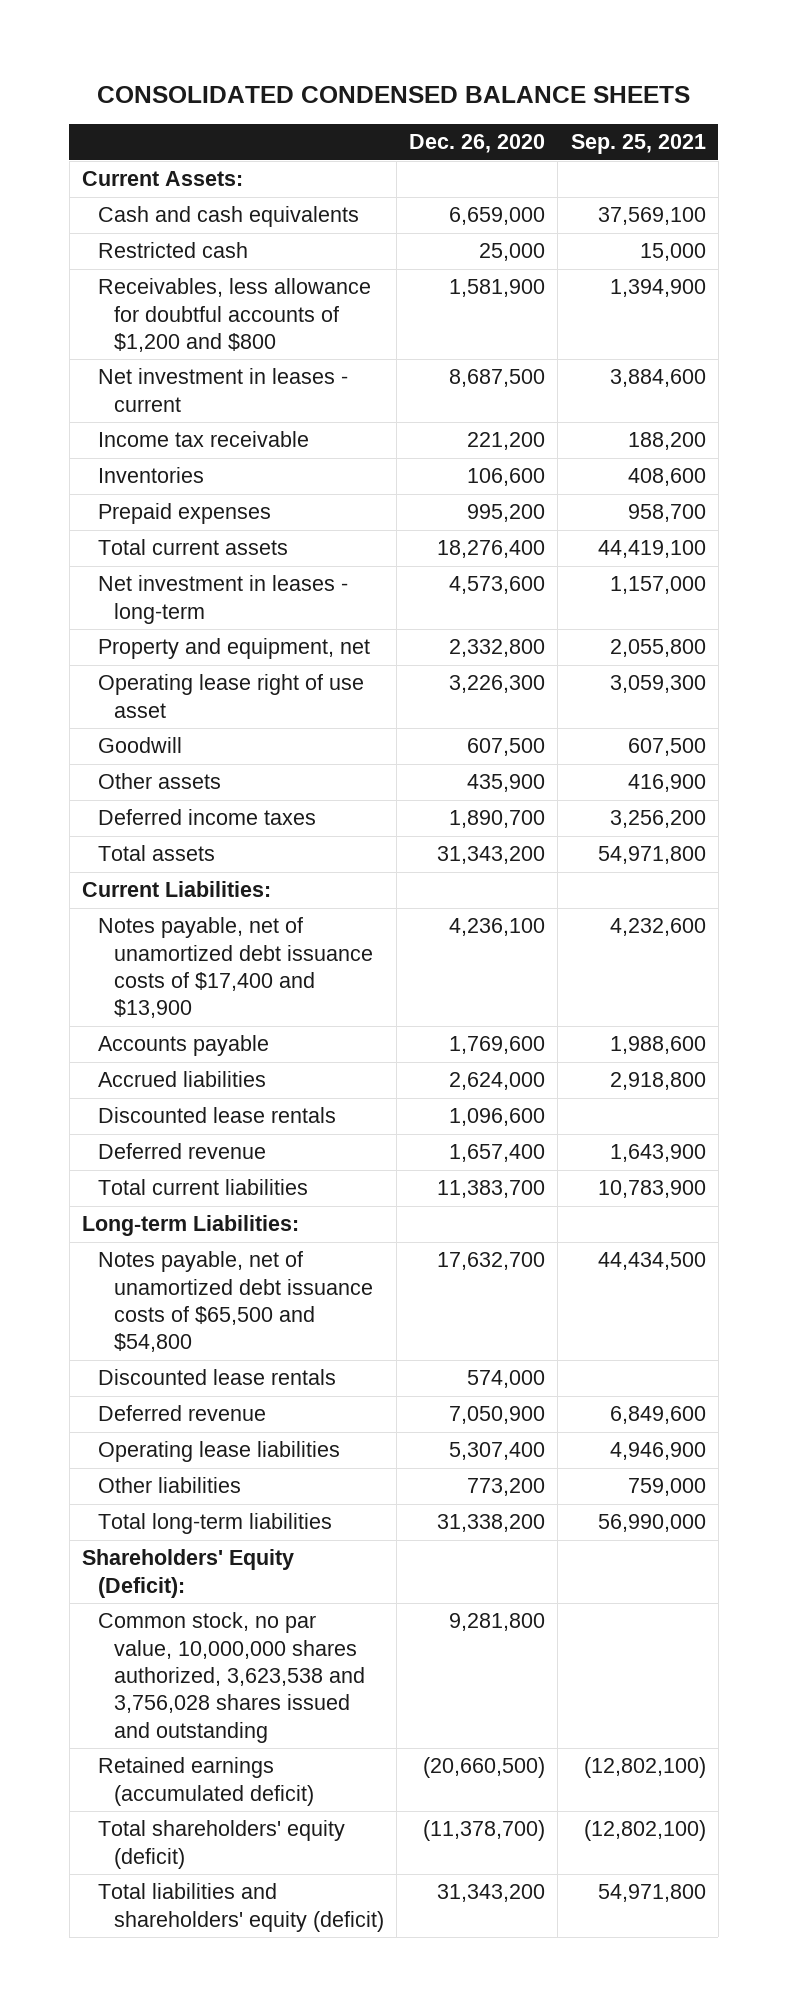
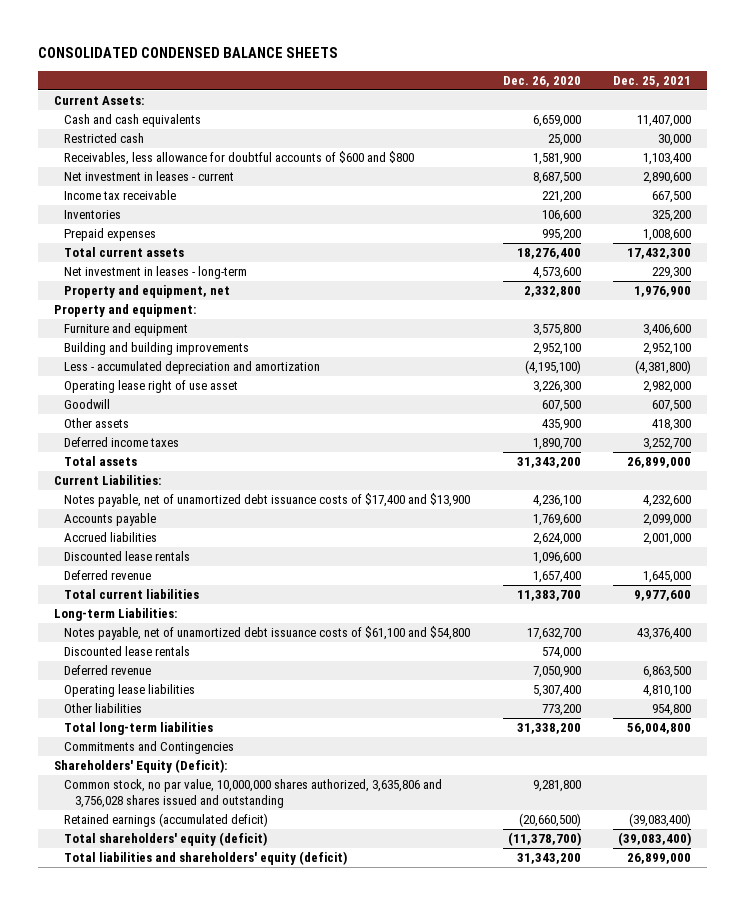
- | Dec. 26, 2020 | Sep. 25, 2021
+ | Dec. 26, 2020 | Dec. 25, 2021
- Receivables, less allowance for doubtful accounts of $1,200 and $800 | 1,581,900 | 1,394,900
+ Receivables, less allowance for doubtful accounts of $600 and $800 | 1,581,900 | 1,103,400
+ Property and equipment:
+ Furniture and equipment | 3,575,800 | 3,406,600
+ Building and building improvements | 2,952,100 | 2,952,100
+ Less - accumulated depreciation and amortization | (4,195,100) | (4,381,800)
- Notes payable, net of unamortized debt issuance costs of $65,500 and $54,800 | 17,632,700 | 44,434,500
+ Notes payable, net of unamortized debt issuance costs of $61,100 and $54,800 | 17,632,700 | 43,376,400
+ Commitments and Contingencies
- Common stock, no par value, 10,000,000 shares authorized, 3,623,538 and 3,756,028 shares issued and outstanding | 9,281,800 |
+ Common stock, no par value, 10,000,000 shares authorized, 3,635,806 and 3,756,028 shares issued and outstanding | 9,281,800 |

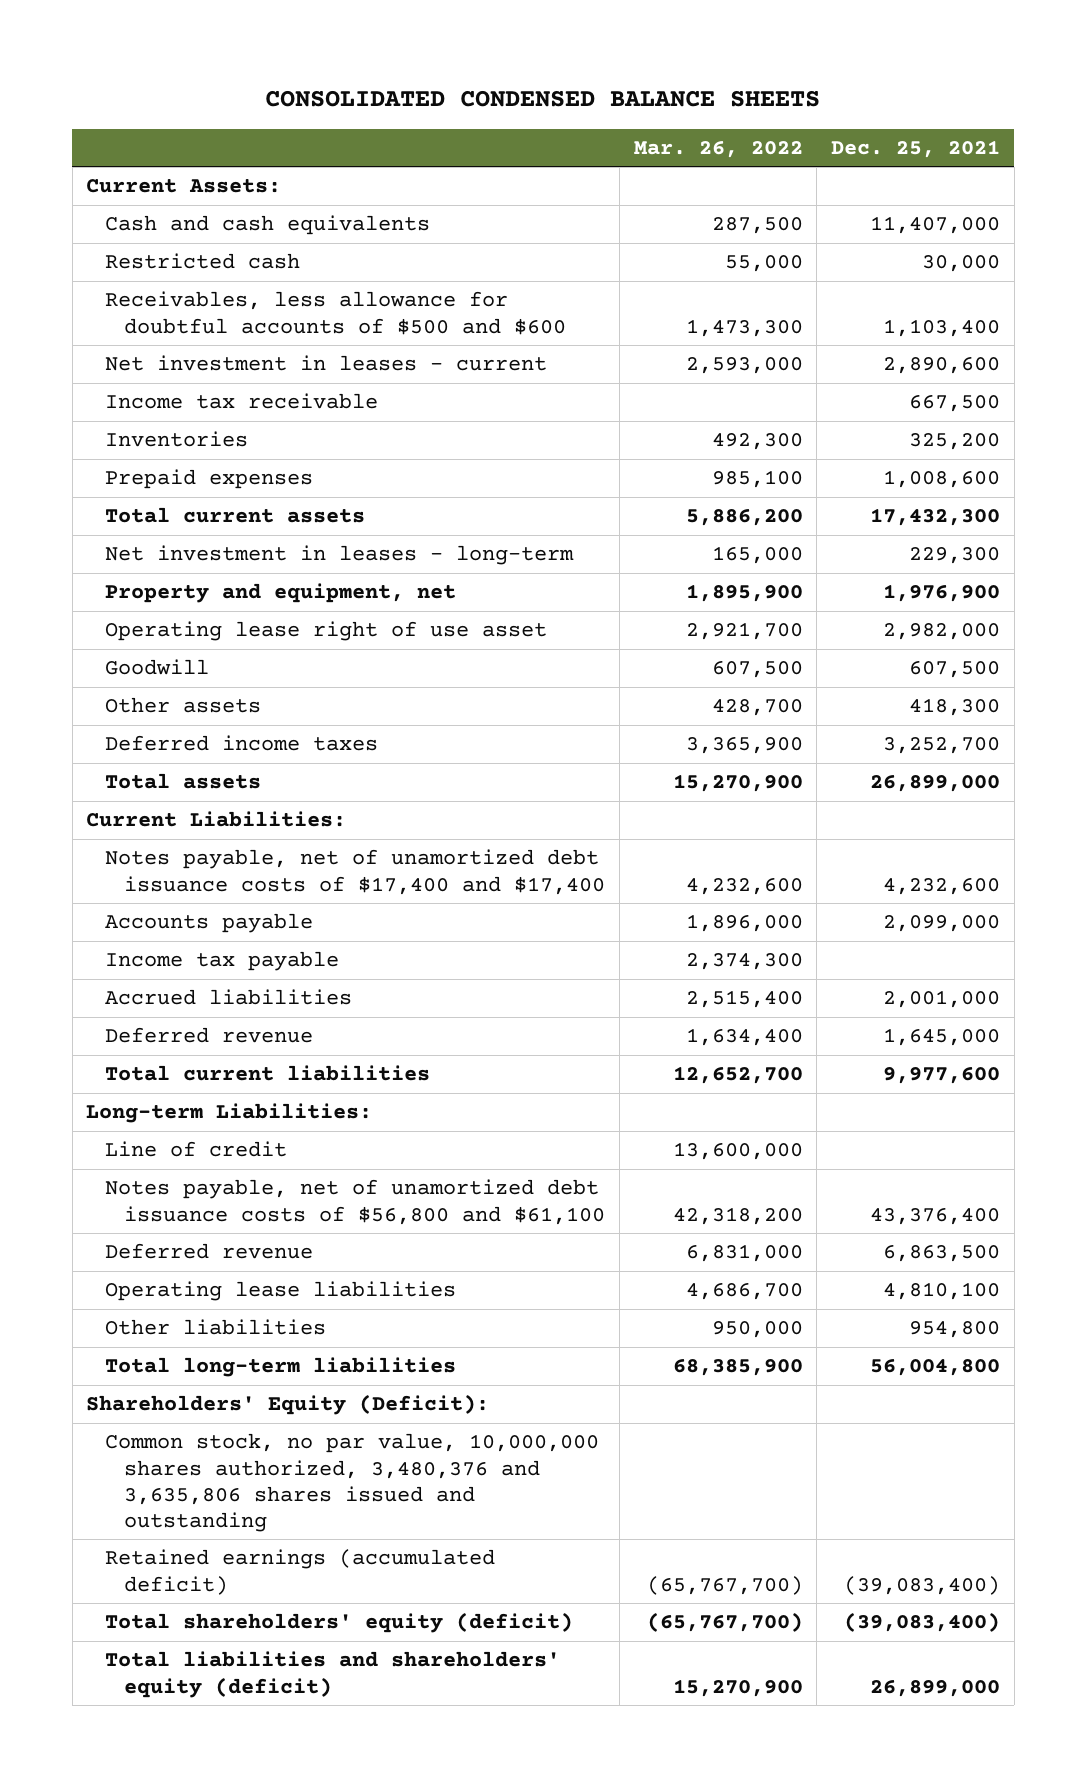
- | Dec. 26, 2020 | Dec. 25, 2021
+ | Mar. 26, 2022 | Dec. 25, 2021
- Receivables, less allowance for doubtful accounts of $600 and $800 | 1,581,900 | 1,103,400
+ Receivables, less allowance for doubtful accounts of $500 and $600 | 1,473,300 | 1,103,400
- Property and equipment:
- Furniture and equipment | 3,575,800 | 3,406,600
- Building and building improvements | 2,952,100 | 2,952,100
- Less - accumulated depreciation and amortization | (4,195,100) | (4,381,800)
- Notes payable, net of unamortized debt issuance costs of $17,400 and $13,900 | 4,236,100 | 4,232,600
+ Notes payable, net of unamortized debt issuance costs of $17,400 and $17,400 | 4,232,600 | 4,232,600
+ Income tax payable | 2,374,300 |
- Discounted lease rentals | 1,096,600 |
- Notes payable, net of unamortized debt issuance costs of $61,100 and $54,800 | 17,632,700 | 43,376,400
- Discounted lease rentals | 574,000 |
+ Line of credit | 13,600,000 |
+ Notes payable, net of unamortized debt issuance costs of $56,800 and $61,100 | 42,318,200 | 43,376,400
- Commitments and Contingencies
- Common stock, no par value, 10,000,000 shares authorized, 3,635,806 and 3,756,028 shares issued and outstanding | 9,281,800 |
+ Common stock, no par value, 10,000,000 shares authorized, 3,480,376 and 3,635,806 shares issued and outstanding

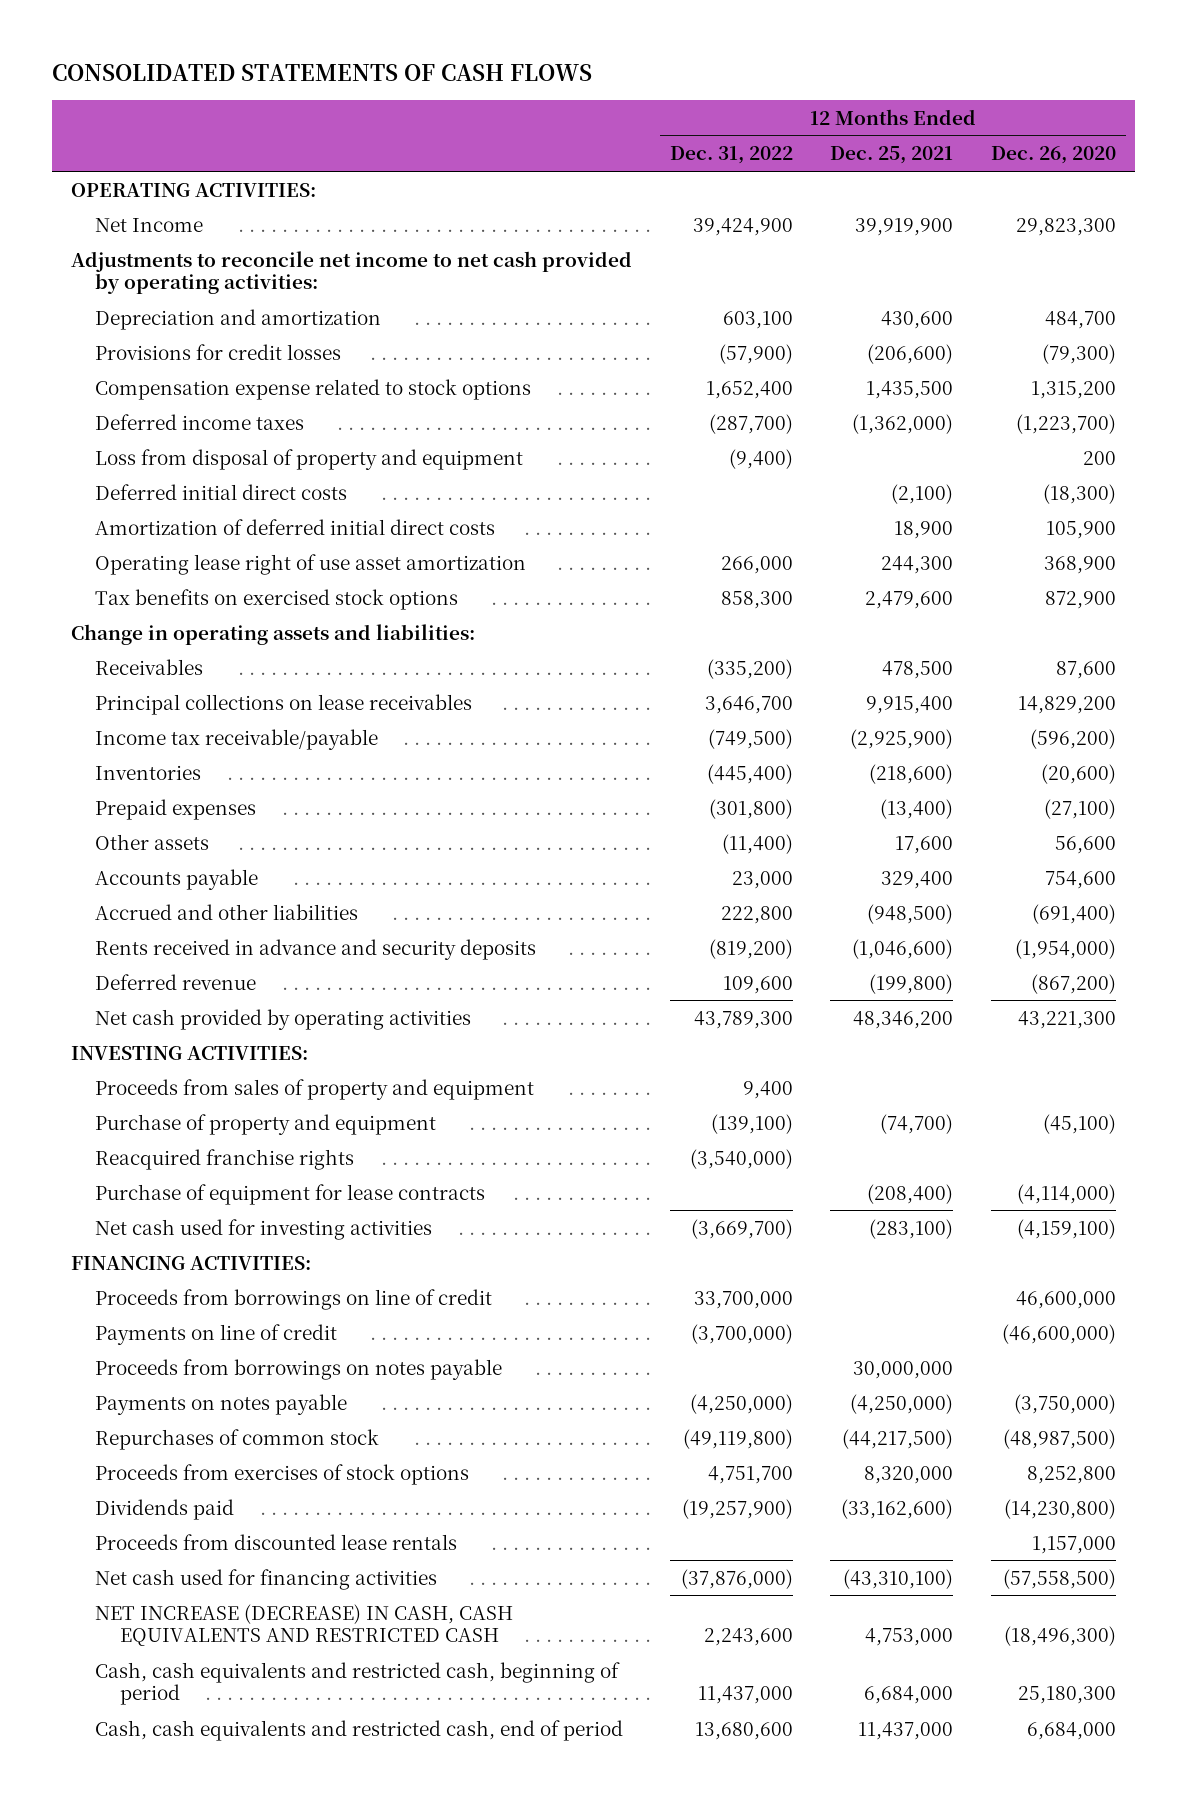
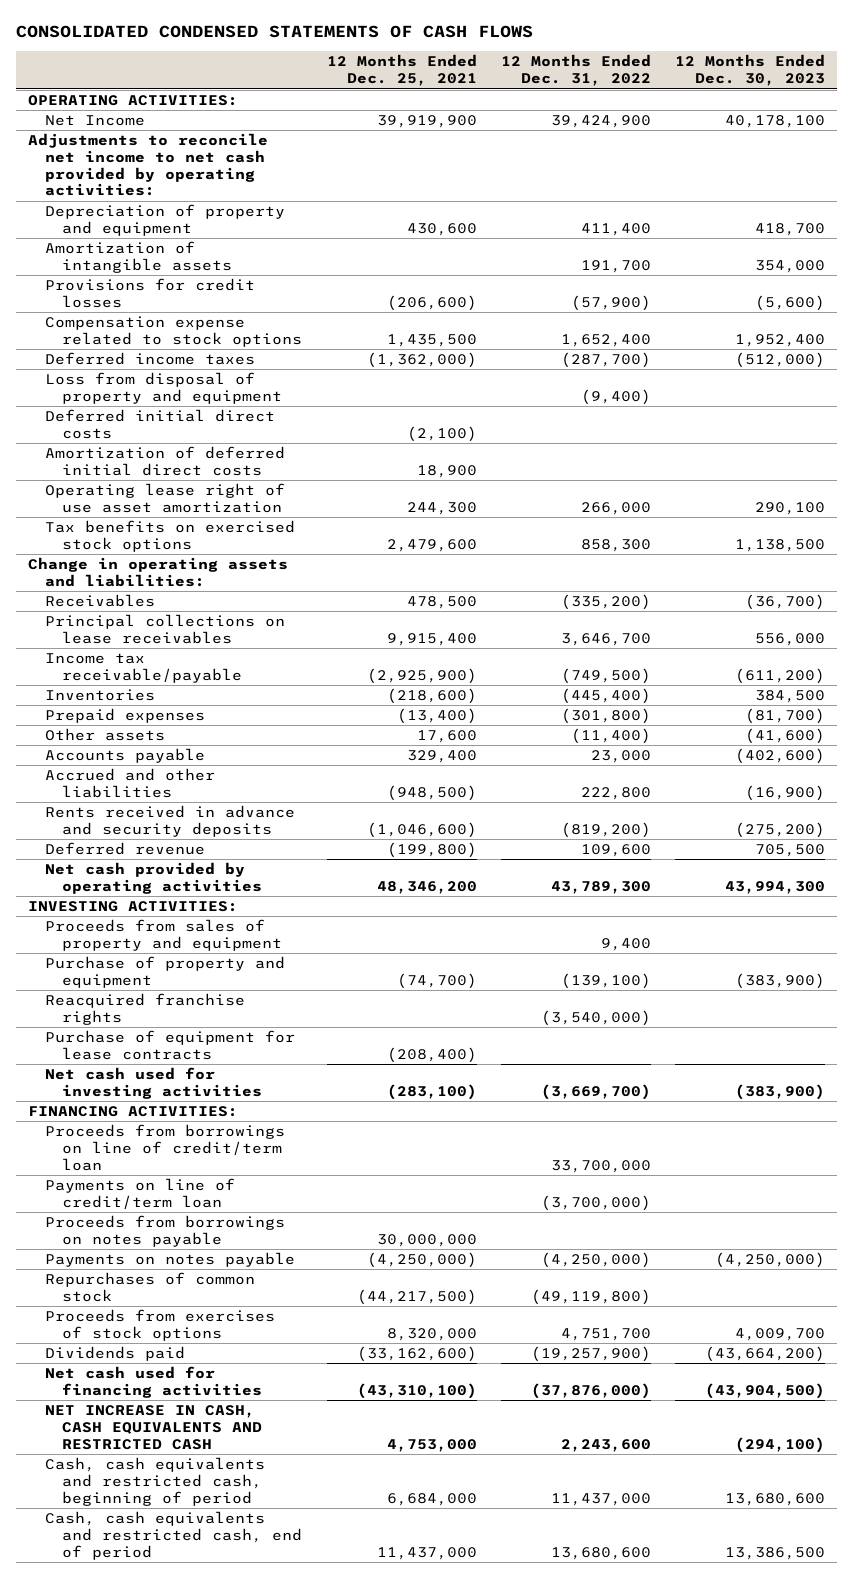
- CONSOLIDATED STATEMENTS OF CASH FLOWS
+ CONSOLIDATED CONDENSED STATEMENTS OF CASH FLOWS
- | 12 Months Ended Dec. 31, 2022 | 12 Months Ended Dec. 25, 2021 | 12 Months Ended Dec. 26, 2020
+ | 12 Months Ended Dec. 25, 2021 | 12 Months Ended Dec. 31, 2022 | 12 Months Ended Dec. 30, 2023
- Depreciation and amortization | 603,100 | 430,600 | 484,700
+ Depreciation of property and equipment | 430,600 | 411,400 | 418,700
+ Amortization of intangible assets | | 191,700 | 354,000
- Proceeds from borrowings on line of credit | 33,700,000 | | 46,600,000
- Payments on line of credit | (3,700,000) | | (46,600,000)
+ Proceeds from borrowings on line of credit/term loan | | 33,700,000 |
+ Payments on line of credit/term loan | | (3,700,000) |
- Proceeds from discounted lease rentals | | | 1,157,000
- NET INCREASE (DECREASE) IN CASH, CASH EQUIVALENTS AND RESTRICTED CASH | 2,243,600 | 4,753,000 | (18,496,300)
+ NET INCREASE IN CASH, CASH EQUIVALENTS AND RESTRICTED CASH | 4,753,000 | 2,243,600 | (294,100)

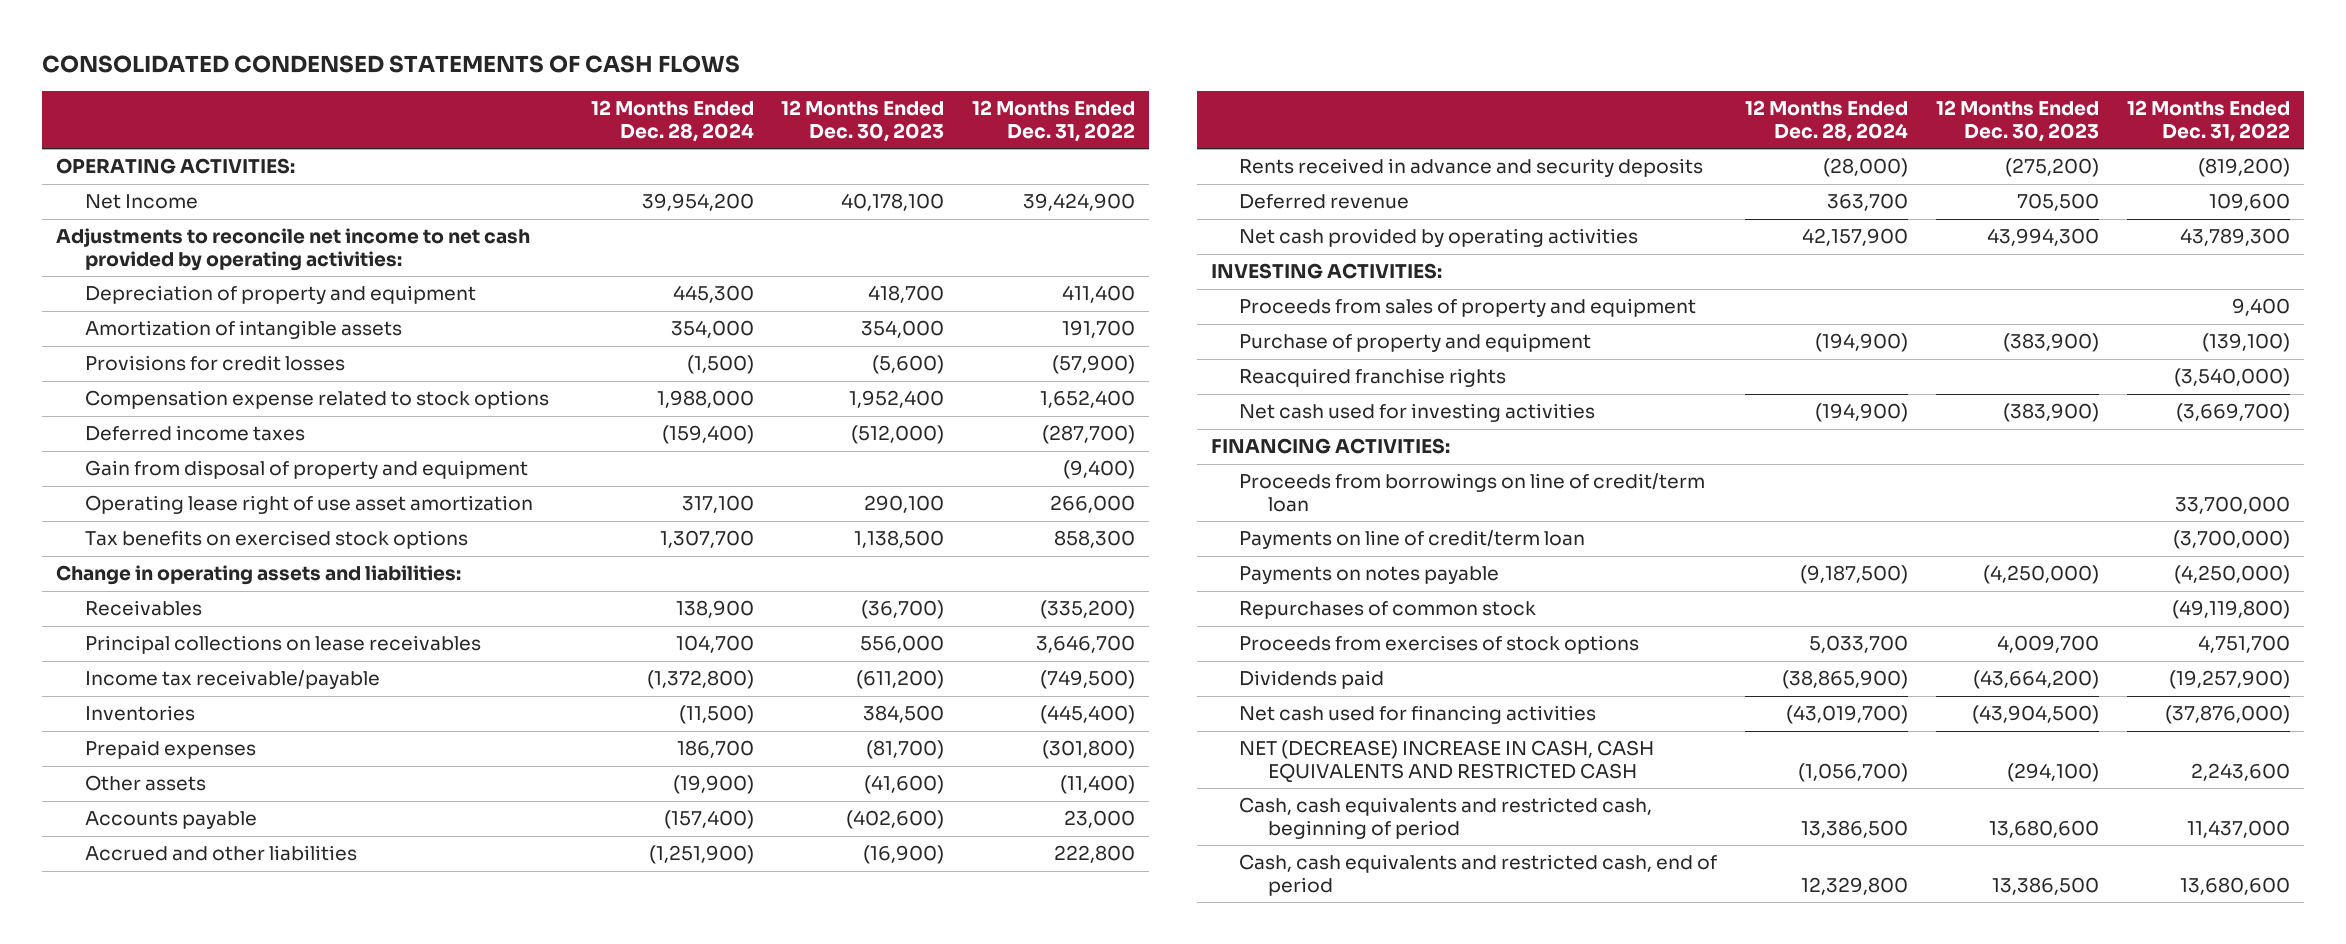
- | 12 Months Ended Dec. 25, 2021 | 12 Months Ended Dec. 31, 2022 | 12 Months Ended Dec. 30, 2023
+ | 12 Months Ended Dec. 28, 2024 | 12 Months Ended Dec. 30, 2023 | 12 Months Ended Dec. 31, 2022
- Loss from disposal of property and equipment | | (9,400) |
- Deferred initial direct costs | (2,100) | |
- Amortization of deferred initial direct costs | 18,900 | |
+ Gain from disposal of property and equipment | | | (9,400)
- Purchase of equipment for lease contracts | (208,400) | |
- Proceeds from borrowings on notes payable | 30,000,000 | |
- NET INCREASE IN CASH, CASH EQUIVALENTS AND RESTRICTED CASH | 4,753,000 | 2,243,600 | (294,100)
+ NET (DECREASE) INCREASE IN CASH, CASH EQUIVALENTS AND RESTRICTED CASH | (1,056,700) | (294,100) | 2,243,600

